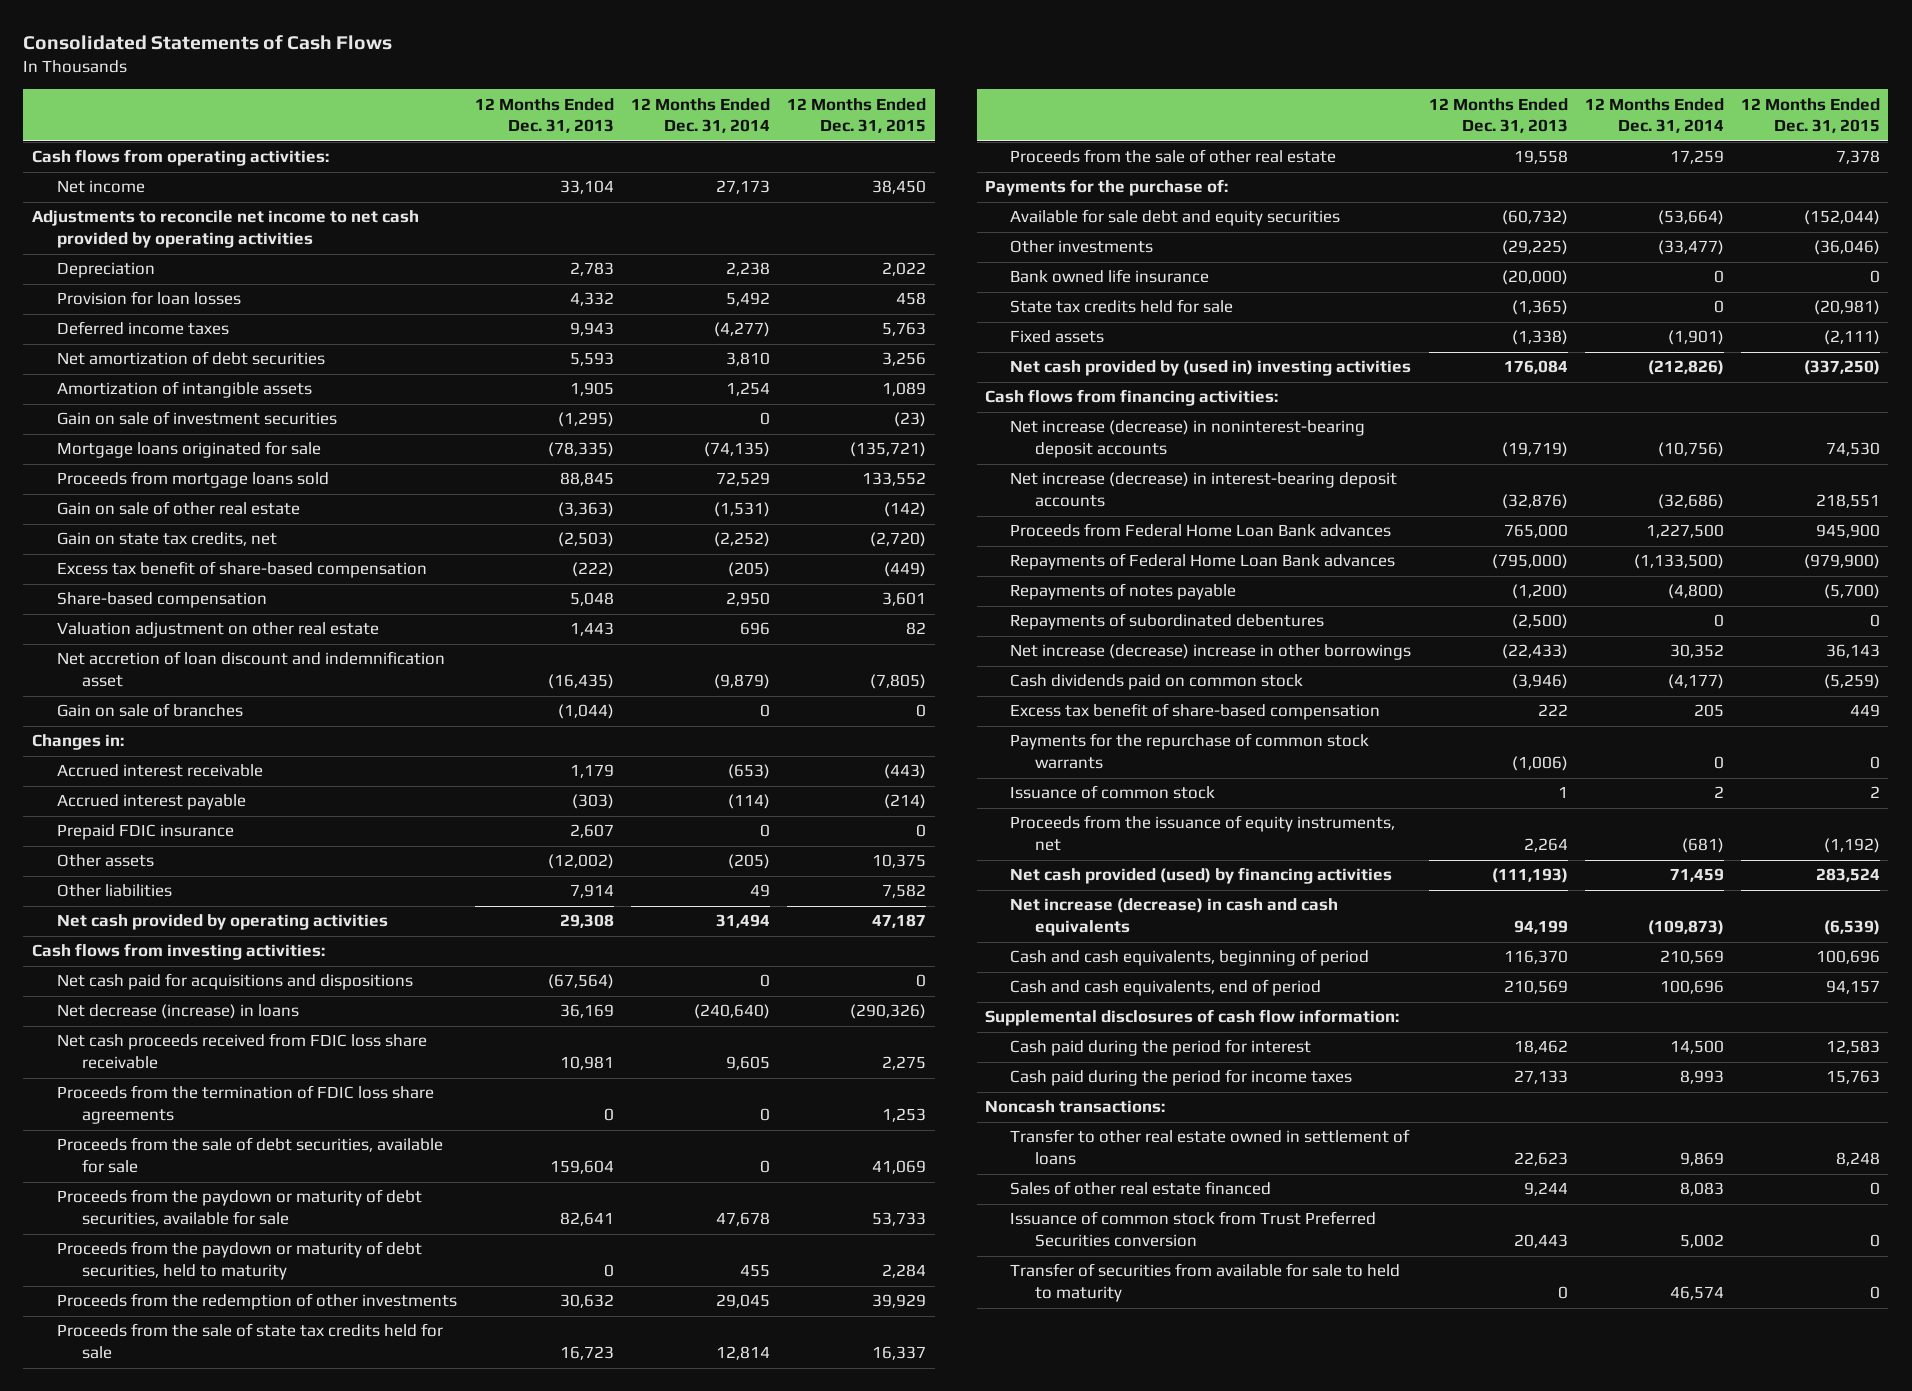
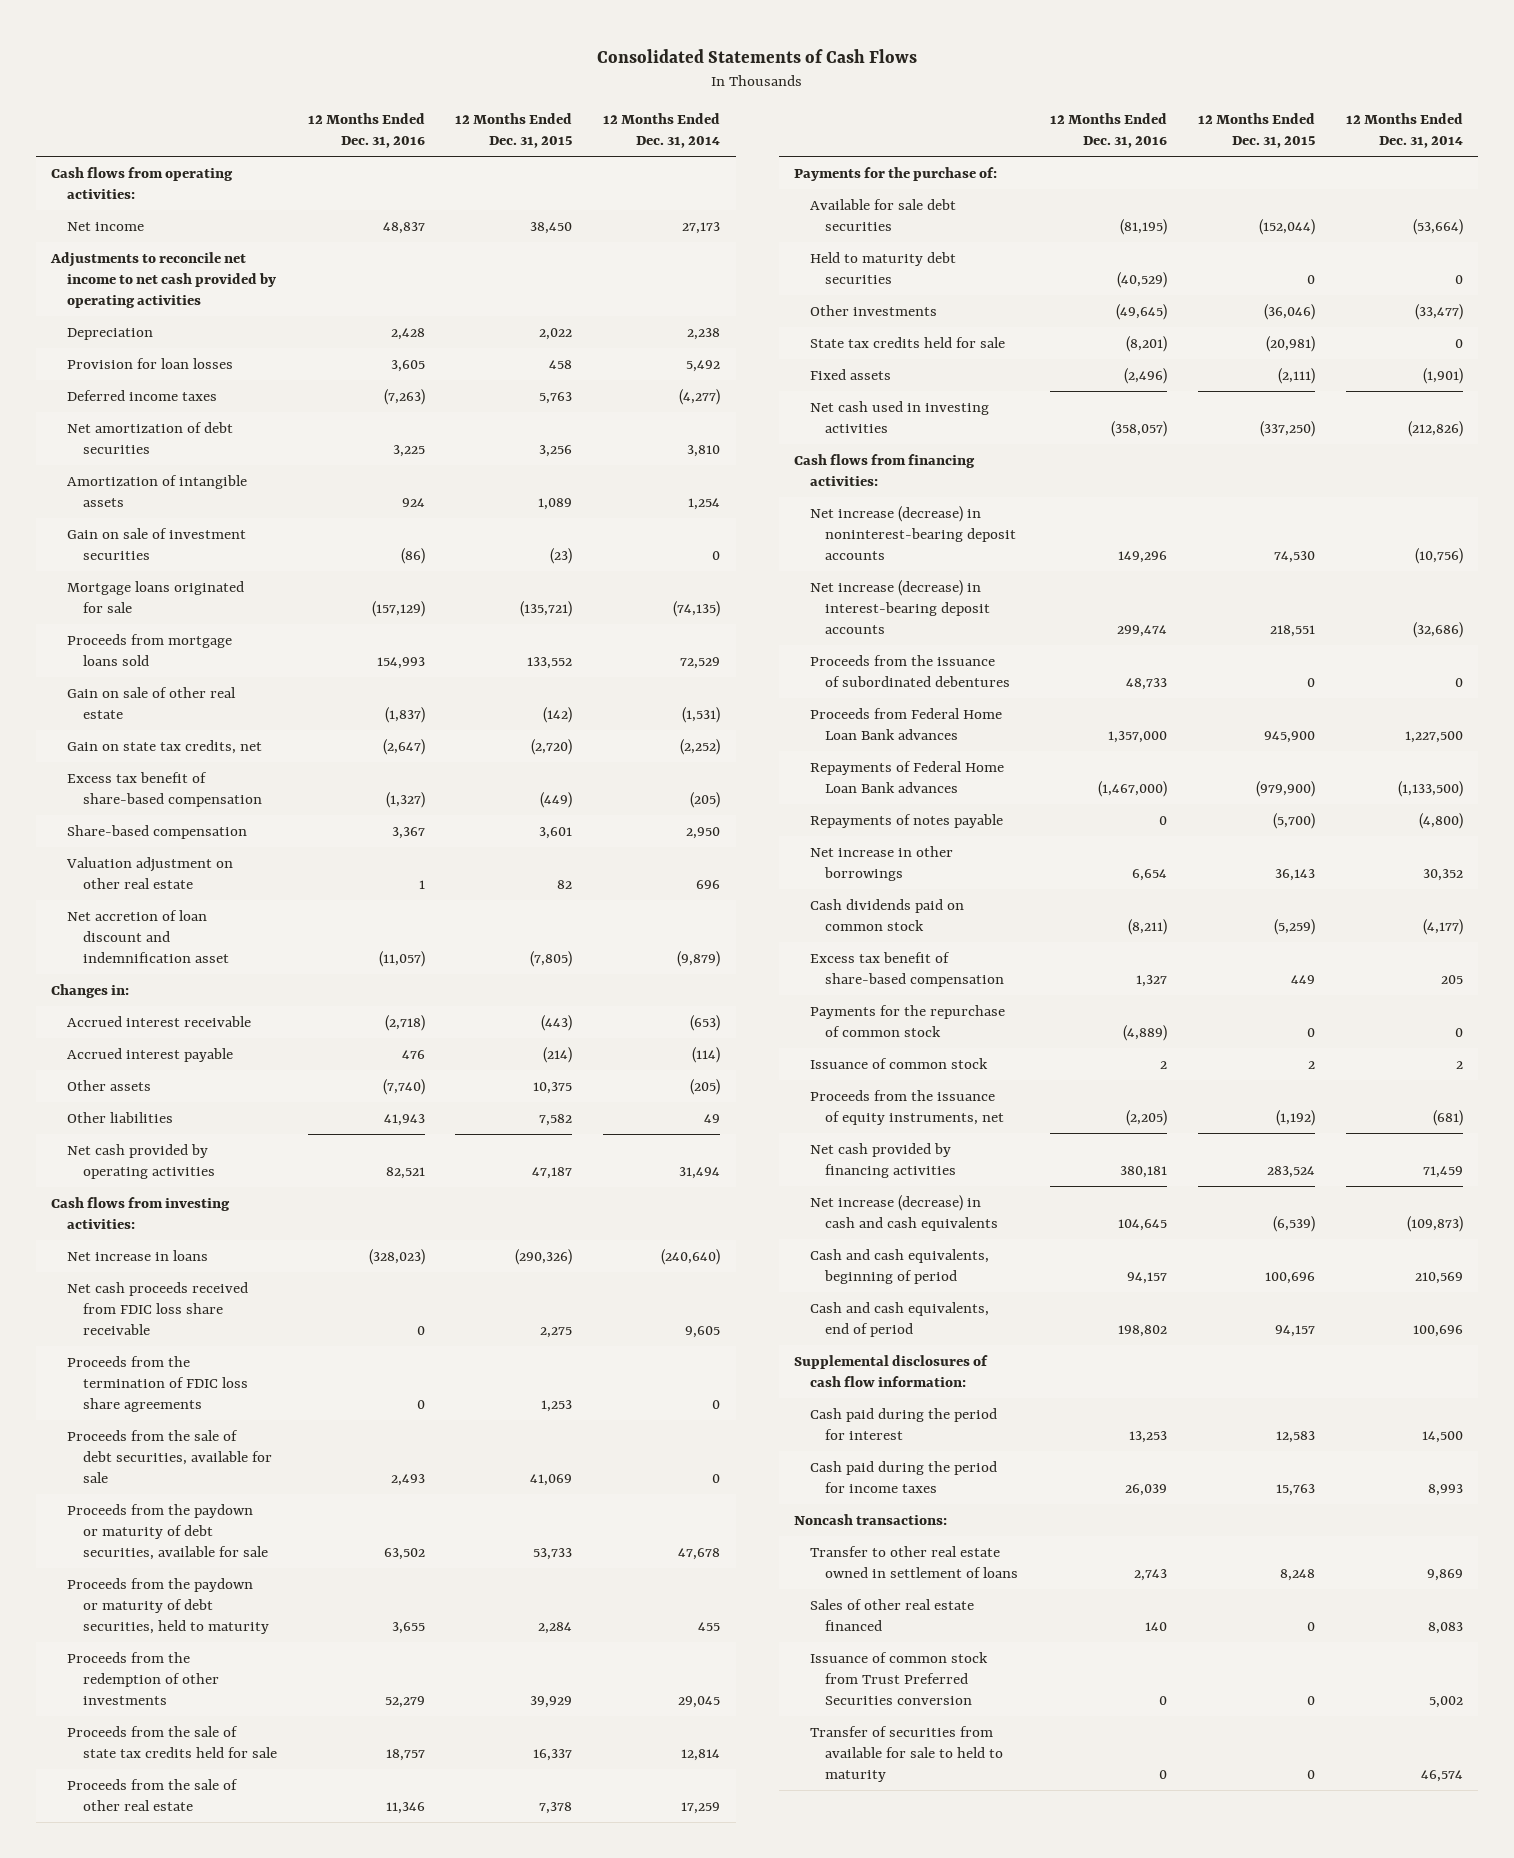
- | 12 Months Ended Dec. 31, 2013 | 12 Months Ended Dec. 31, 2014 | 12 Months Ended Dec. 31, 2015
+ | 12 Months Ended Dec. 31, 2016 | 12 Months Ended Dec. 31, 2015 | 12 Months Ended Dec. 31, 2014
- Gain on sale of branches | (1,044) | 0 | 0
- Prepaid FDIC insurance | 2,607 | 0 | 0
- Net cash paid for acquisitions and dispositions | (67,564) | 0 | 0
- Net decrease (increase) in loans | 36,169 | (240,640) | (290,326)
+ Net increase in loans | (328,023) | (290,326) | (240,640)
- Available for sale debt and equity securities | (60,732) | (53,664) | (152,044)
+ Available for sale debt securities | (81,195) | (152,044) | (53,664)
+ Held to maturity debt securities | (40,529) | 0 | 0
- Bank owned life insurance | (20,000) | 0 | 0
- Net cash provided by (used in) investing activities | 176,084 | (212,826) | (337,250)
+ Net cash used in investing activities | (358,057) | (337,250) | (212,826)
+ Proceeds from the issuance of subordinated debentures | 48,733 | 0 | 0
- Repayments of subordinated debentures | (2,500) | 0 | 0
- Net increase (decrease) increase in other borrowings | (22,433) | 30,352 | 36,143
+ Net increase in other borrowings | 6,654 | 36,143 | 30,352
- Payments for the repurchase of common stock warrants | (1,006) | 0 | 0
+ Payments for the repurchase of common stock | (4,889) | 0 | 0
- Net cash provided (used) by financing activities | (111,193) | 71,459 | 283,524
+ Net cash provided by financing activities | 380,181 | 283,524 | 71,459

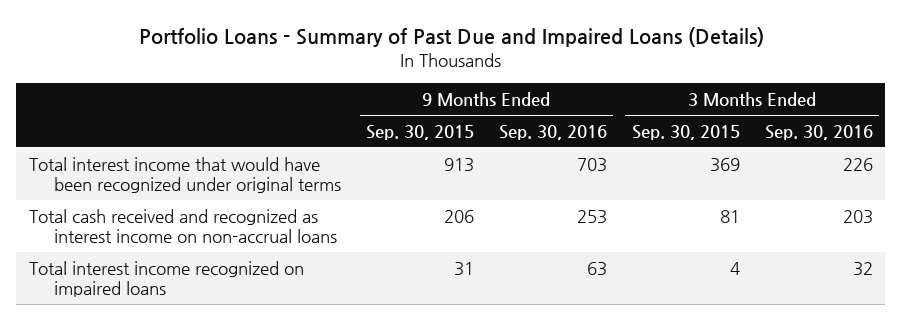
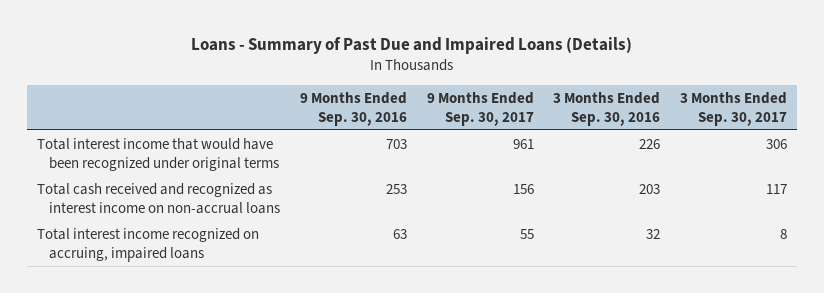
- Portfolio Loans - Summary of Past Due and Impaired Loans (Details)
+ Loans - Summary of Past Due and Impaired Loans (Details)
- | 9 Months Ended Sep. 30, 2015 | 9 Months Ended Sep. 30, 2016 | 3 Months Ended Sep. 30, 2015 | 3 Months Ended Sep. 30, 2016
+ | 9 Months Ended Sep. 30, 2016 | 9 Months Ended Sep. 30, 2017 | 3 Months Ended Sep. 30, 2016 | 3 Months Ended Sep. 30, 2017
- Total interest income recognized on impaired loans | 31 | 63 | 4 | 32
+ Total interest income recognized on accruing, impaired loans | 63 | 55 | 32 | 8

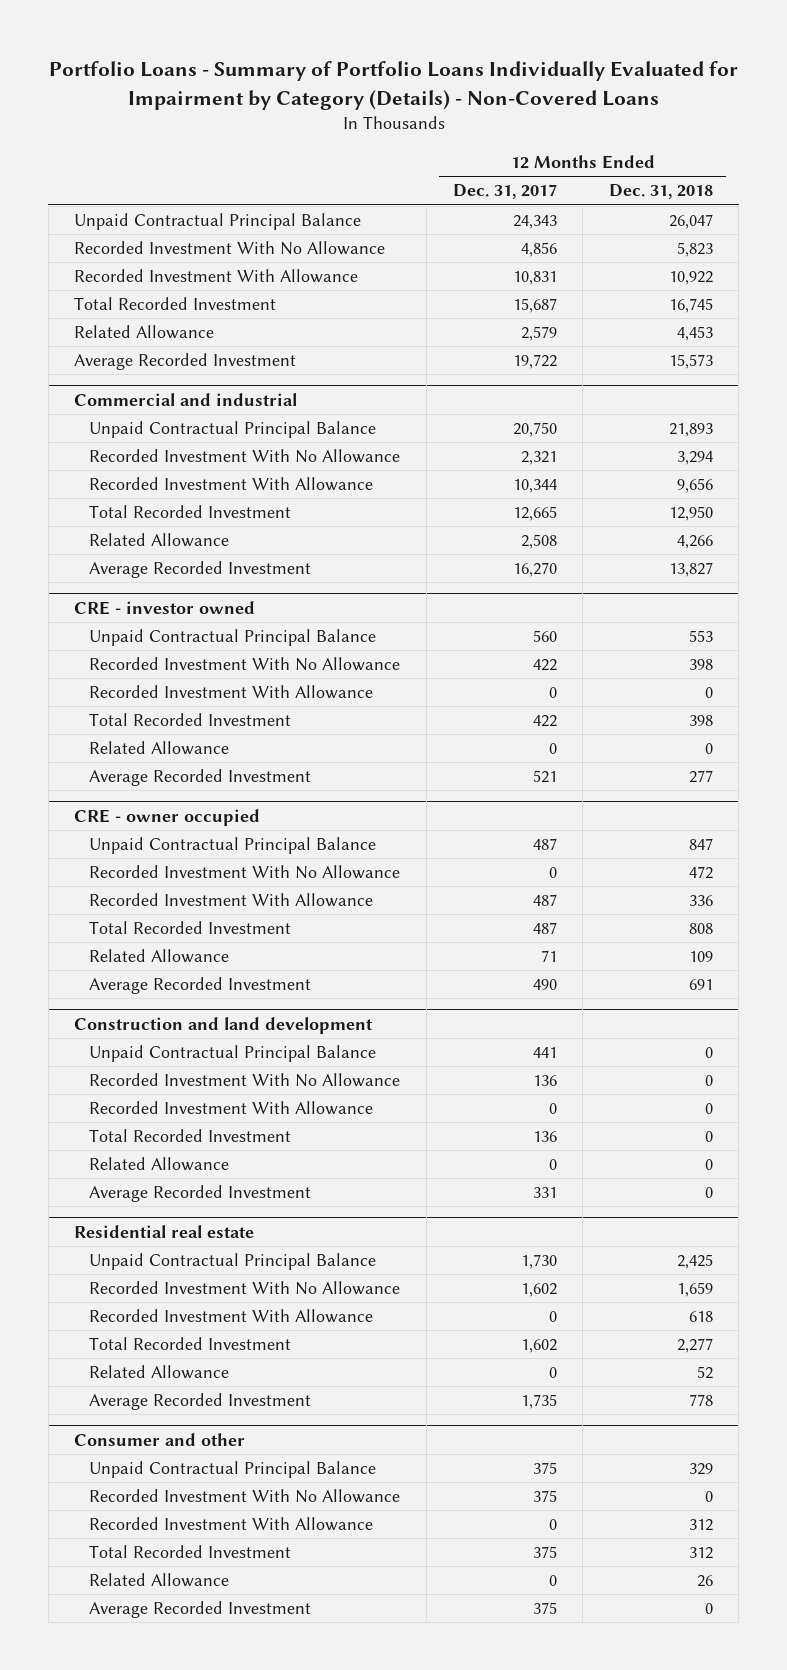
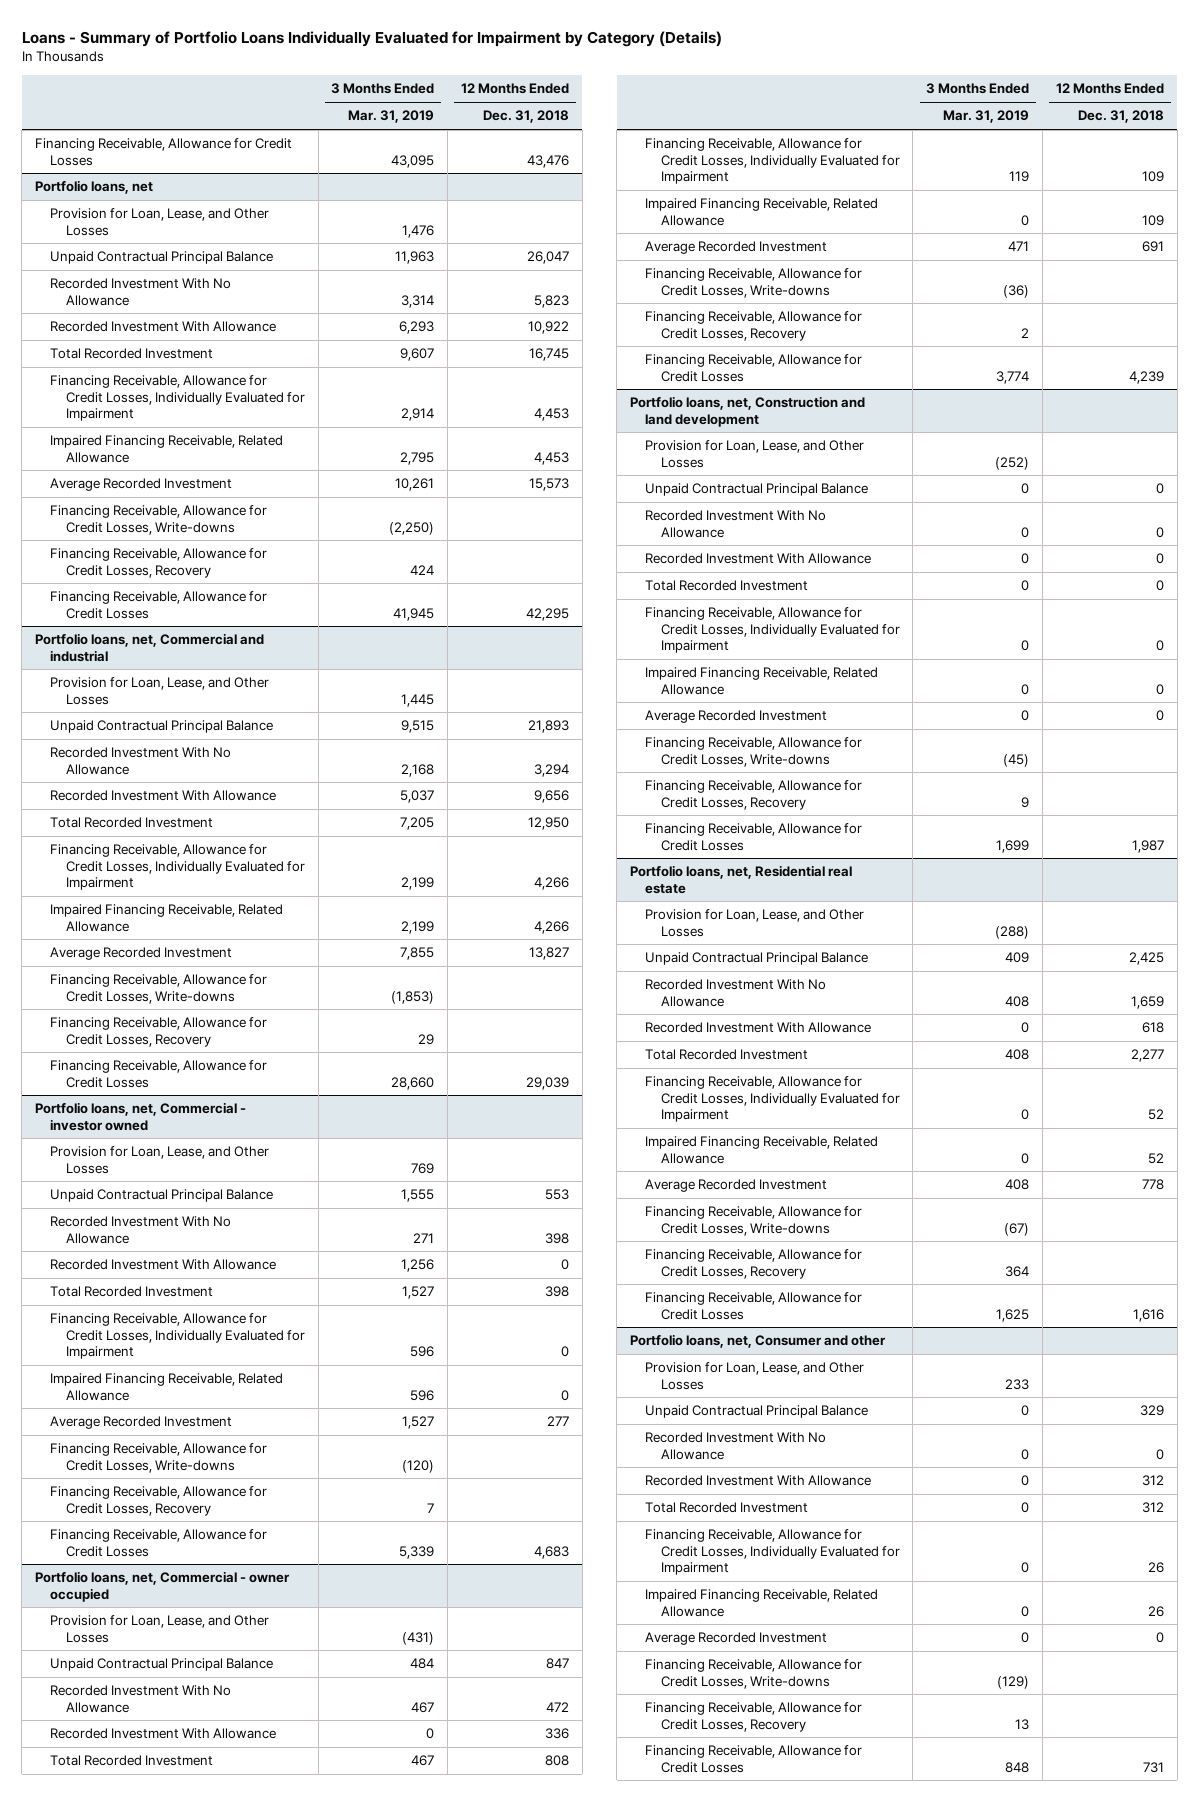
- Portfolio Loans - Summary of Portfolio Loans Individually Evaluated for Impairment by Category (Details) - Non-Covered Loans
+ Loans - Summary of Portfolio Loans Individually Evaluated for Impairment by Category (Details)
- | 12 Months Ended Dec. 31, 2017 | 12 Months Ended Dec. 31, 2018
+ | 3 Months Ended Mar. 31, 2019 | 12 Months Ended Dec. 31, 2018
+ Financing Receivable, Allowance for Credit Losses | 43,095 | 43,476
+ Portfolio loans, net
+ Provision for Loan, Lease, and Other Losses | 1,476 |
- Related Allowance | 2,579 | 4,453
+ Financing Receivable, Allowance for Credit Losses, Individually Evaluated for Impairment | 2,914 | 4,453
+ Impaired Financing Receivable, Related Allowance | 2,795 | 4,453
- Commercial and industrial
+ Financing Receivable, Allowance for Credit Losses, Write-downs | (2,250) |
+ Financing Receivable, Allowance for Credit Losses, Recovery | 424 |
+ Financing Receivable, Allowance for Credit Losses | 41,945 | 42,295
+ Portfolio loans, net, Commercial and industrial
+ Provision for Loan, Lease, and Other Losses | 1,445 |
- Related Allowance | 2,508 | 4,266
+ Financing Receivable, Allowance for Credit Losses, Individually Evaluated for Impairment | 2,199 | 4,266
+ Impaired Financing Receivable, Related Allowance | 2,199 | 4,266
- CRE - investor owned
+ Financing Receivable, Allowance for Credit Losses, Write-downs | (1,853) |
+ Financing Receivable, Allowance for Credit Losses, Recovery | 29 |
+ Financing Receivable, Allowance for Credit Losses | 28,660 | 29,039
+ Portfolio loans, net, Commercial - investor owned
+ Provision for Loan, Lease, and Other Losses | 769 |
- Related Allowance | 0 | 0
+ Financing Receivable, Allowance for Credit Losses, Individually Evaluated for Impairment | 596 | 0
+ Impaired Financing Receivable, Related Allowance | 596 | 0
- CRE - owner occupied
+ Financing Receivable, Allowance for Credit Losses, Write-downs | (120) |
+ Financing Receivable, Allowance for Credit Losses, Recovery | 7 |
+ Financing Receivable, Allowance for Credit Losses | 5,339 | 4,683
+ Portfolio loans, net, Commercial - owner occupied
+ Provision for Loan, Lease, and Other Losses | (431) |
- Related Allowance | 71 | 109
+ Financing Receivable, Allowance for Credit Losses, Individually Evaluated for Impairment | 119 | 109
+ Impaired Financing Receivable, Related Allowance | 0 | 109
- Construction and land development
+ Financing Receivable, Allowance for Credit Losses, Write-downs | (36) |
+ Financing Receivable, Allowance for Credit Losses, Recovery | 2 |
+ Financing Receivable, Allowance for Credit Losses | 3,774 | 4,239
+ Portfolio loans, net, Construction and land development
+ Provision for Loan, Lease, and Other Losses | (252) |
- Related Allowance | 0 | 0
+ Financing Receivable, Allowance for Credit Losses, Individually Evaluated for Impairment | 0 | 0
+ Impaired Financing Receivable, Related Allowance | 0 | 0
- Residential real estate
+ Financing Receivable, Allowance for Credit Losses, Write-downs | (45) |
+ Financing Receivable, Allowance for Credit Losses, Recovery | 9 |
+ Financing Receivable, Allowance for Credit Losses | 1,699 | 1,987
+ Portfolio loans, net, Residential real estate
+ Provision for Loan, Lease, and Other Losses | (288) |
- Related Allowance | 0 | 52
+ Financing Receivable, Allowance for Credit Losses, Individually Evaluated for Impairment | 0 | 52
+ Impaired Financing Receivable, Related Allowance | 0 | 52
- Consumer and other
+ Financing Receivable, Allowance for Credit Losses, Write-downs | (67) |
+ Financing Receivable, Allowance for Credit Losses, Recovery | 364 |
+ Financing Receivable, Allowance for Credit Losses | 1,625 | 1,616
+ Portfolio loans, net, Consumer and other
+ Provision for Loan, Lease, and Other Losses | 233 |
- Related Allowance | 0 | 26
+ Financing Receivable, Allowance for Credit Losses, Individually Evaluated for Impairment | 0 | 26
+ Impaired Financing Receivable, Related Allowance | 0 | 26
+ Financing Receivable, Allowance for Credit Losses, Write-downs | (129) |
+ Financing Receivable, Allowance for Credit Losses, Recovery | 13 |
+ Financing Receivable, Allowance for Credit Losses | 848 | 731

